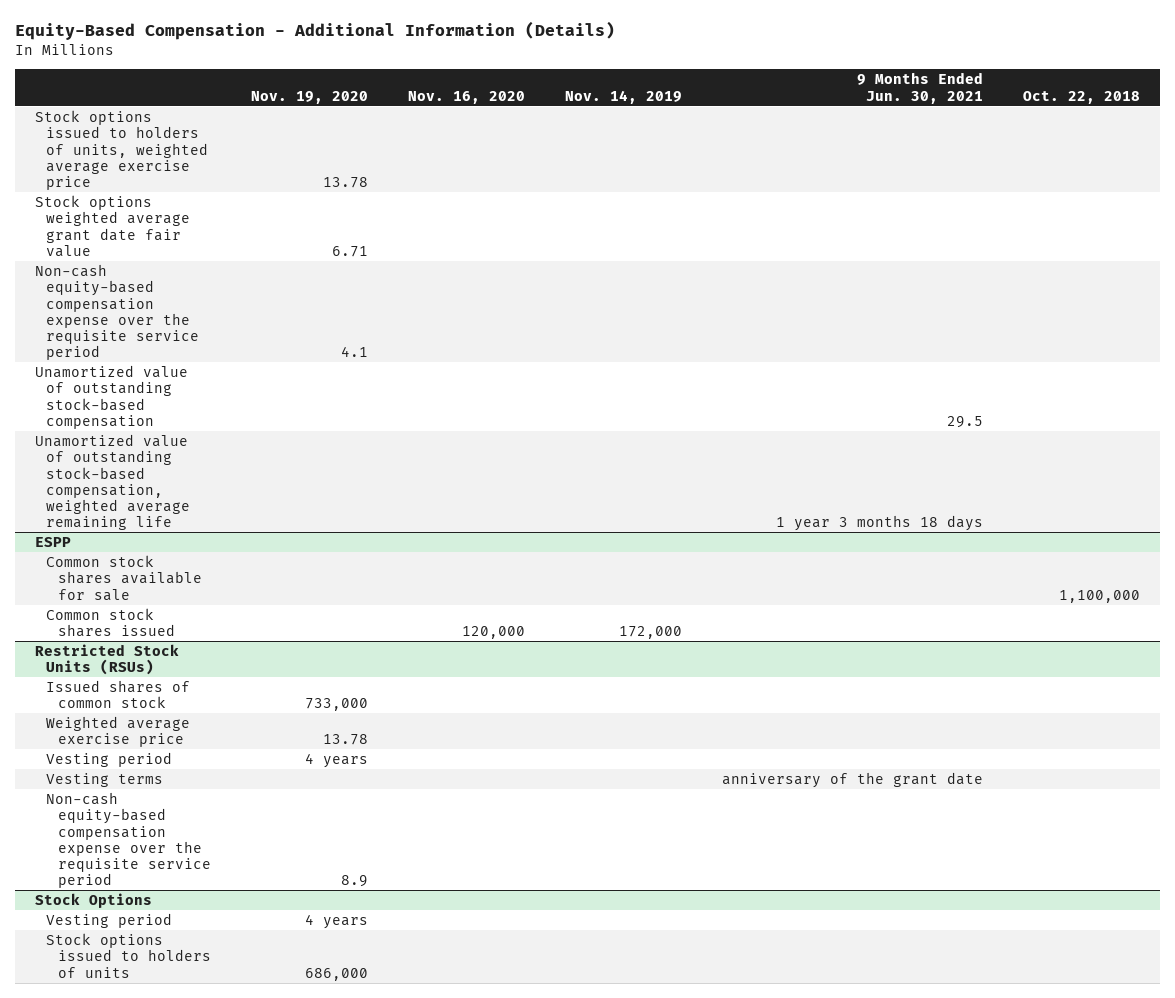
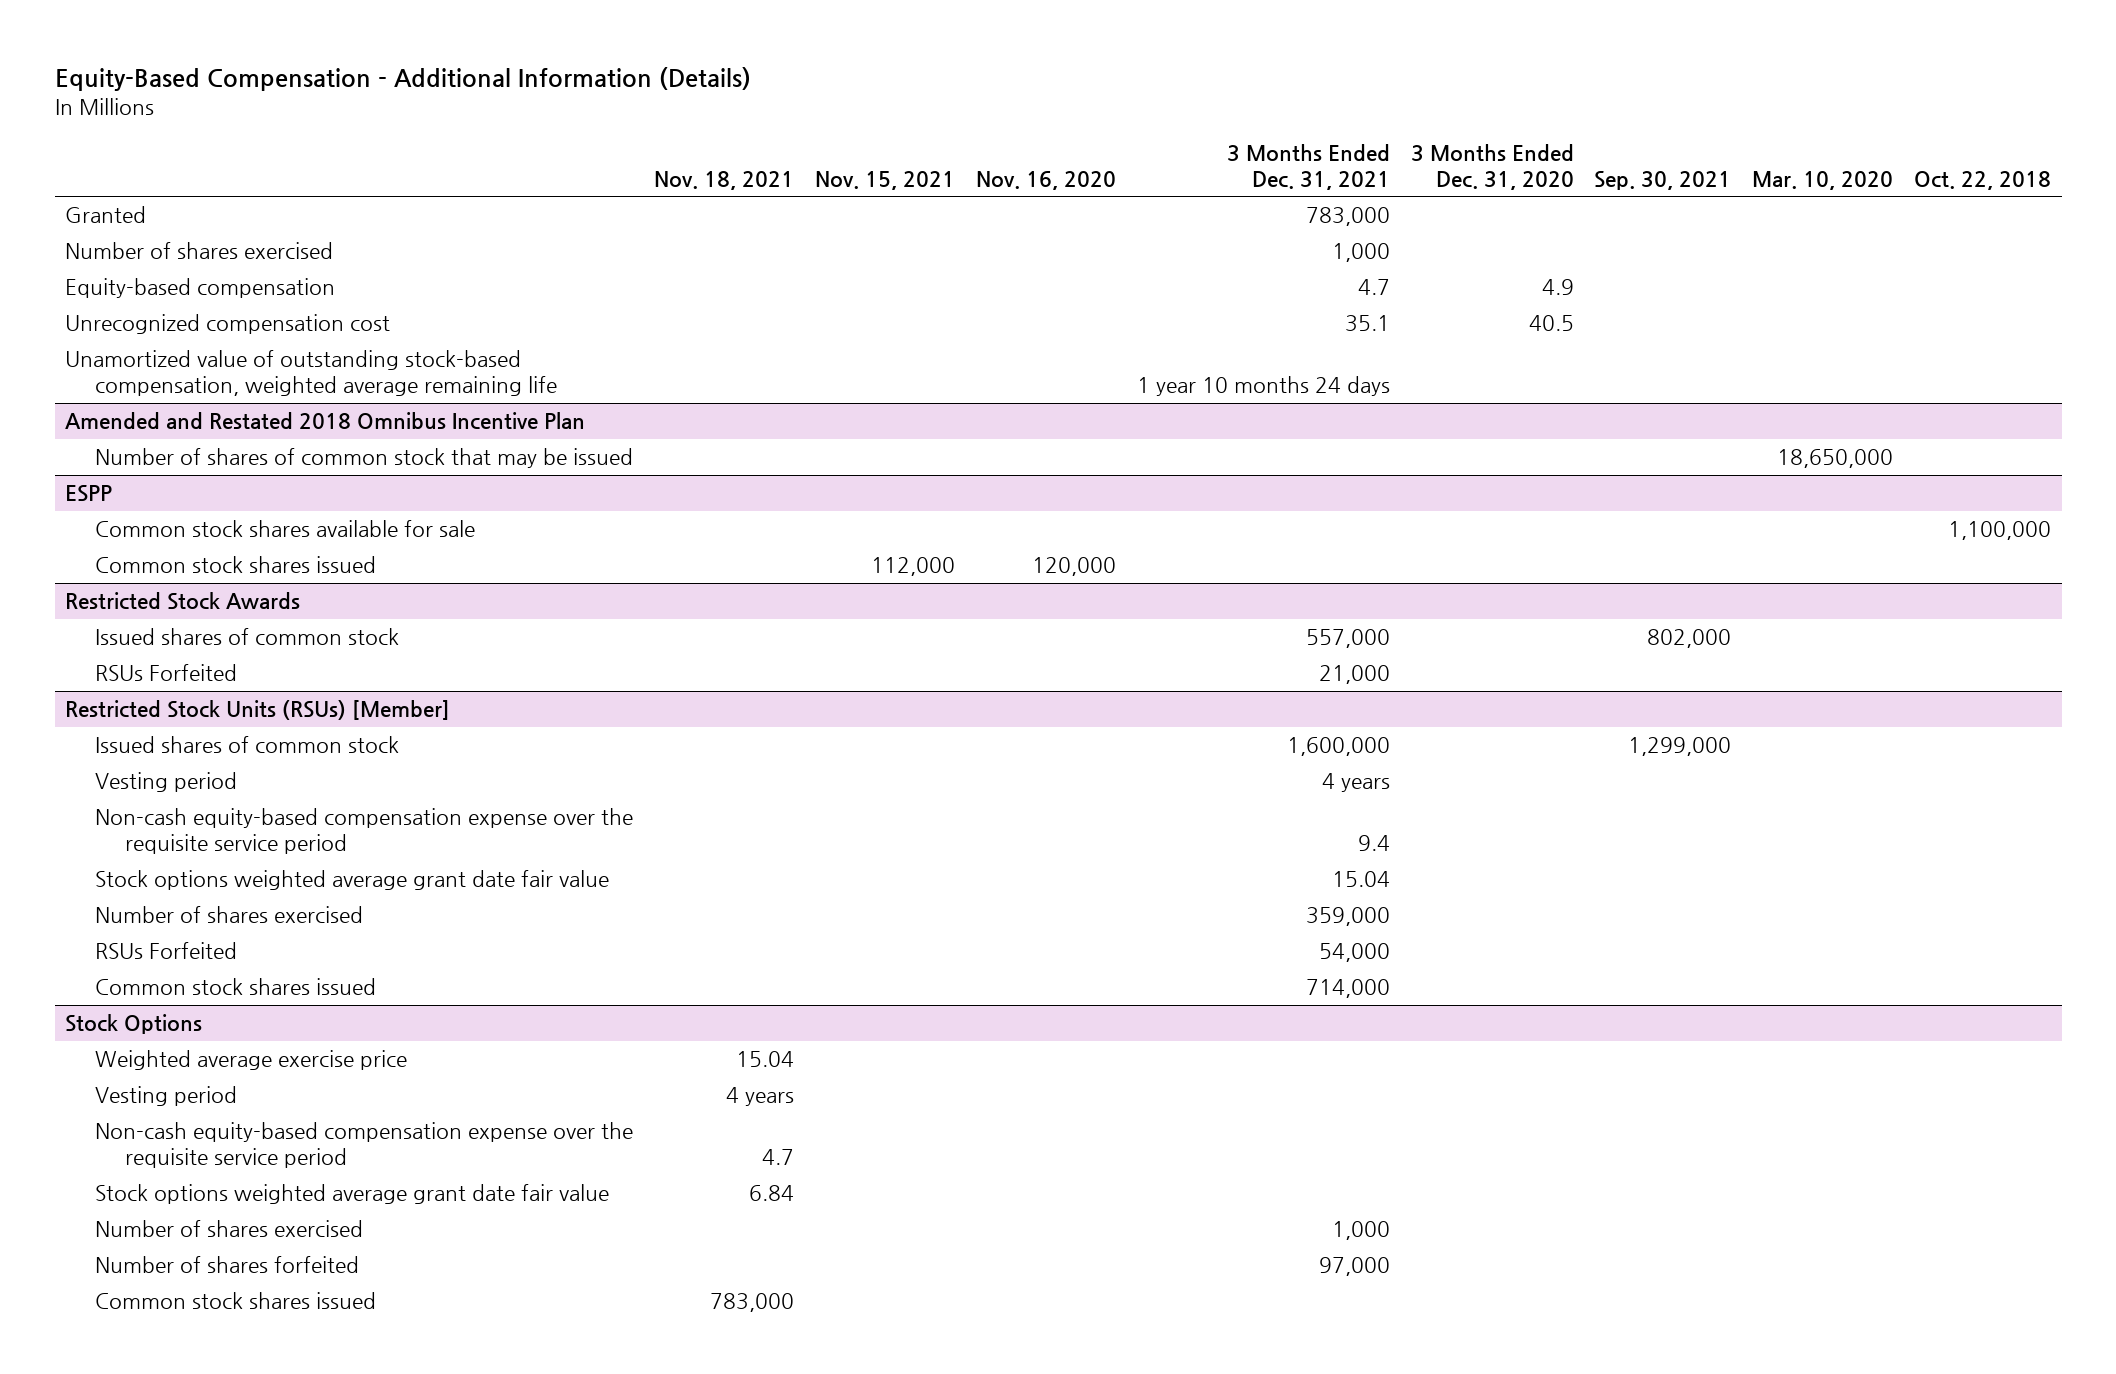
- | Nov. 19, 2020 | Nov. 16, 2020 | Nov. 14, 2019 | 9 Months Ended Jun. 30, 2021 | Oct. 22, 2018
+ | Nov. 18, 2021 | Nov. 15, 2021 | Nov. 16, 2020 | 3 Months Ended Dec. 31, 2021 | 3 Months Ended Dec. 31, 2020 | Sep. 30, 2021 | Mar. 10, 2020 | Oct. 22, 2018
- Stock options issued to holders of units, weighted average exercise price | 13.78 | | | |
- Stock options weighted average grant date fair value | 6.71 | | | |
- Non-cash equity-based compensation expense over the requisite service period | 4.1 | | | |
- Unamortized value of outstanding stock-based compensation | | | | 29.5 |
+ Granted | | | | 783,000 | | | |
+ Number of shares exercised | | | | 1,000 | | | |
+ Equity-based compensation | | | | 4.7 | 4.9 | | |
+ Unrecognized compensation cost | | | | 35.1 | 40.5 | | |
+ Amended and Restated 2018 Omnibus Incentive Plan
+ Number of shares of common stock that may be issued | | | | | | | 18,650,000 |
- Restricted Stock Units (RSUs)
+ Restricted Stock Awards
- Weighted average exercise price | 13.78 | | | |
- Vesting period | 4 years | | | |
- Vesting terms | | | | anniversary of the grant date |
- Non-cash equity-based compensation expense over the requisite service period | 8.9 | | | |
+ RSUs Forfeited | | | | 21,000 | | | |
+ Restricted Stock Units (RSUs) [Member]
+ Issued shares of common stock | | | | 1,600,000 | | 1,299,000 | |
+ Vesting period | | | | 4 years | | | |
+ Non-cash equity-based compensation expense over the requisite service period | | | | 9.4 | | | |
+ Stock options weighted average grant date fair value | | | | 15.04 | | | |
+ Number of shares exercised | | | | 359,000 | | | |
+ RSUs Forfeited | | | | 54,000 | | | |
+ Common stock shares issued | | | | 714,000 | | | |
@ Stock Options
+ Weighted average exercise price | 15.04 | | | | | | |
- Stock options issued to holders of units | 686,000 | | | |
+ Non-cash equity-based compensation expense over the requisite service period | 4.7 | | | | | | |
+ Stock options weighted average grant date fair value | 6.84 | | | | | | |
+ Number of shares exercised | | | | 1,000 | | | |
+ Number of shares forfeited | | | | 97,000 | | | |
+ Common stock shares issued | 783,000 | | | | | | |

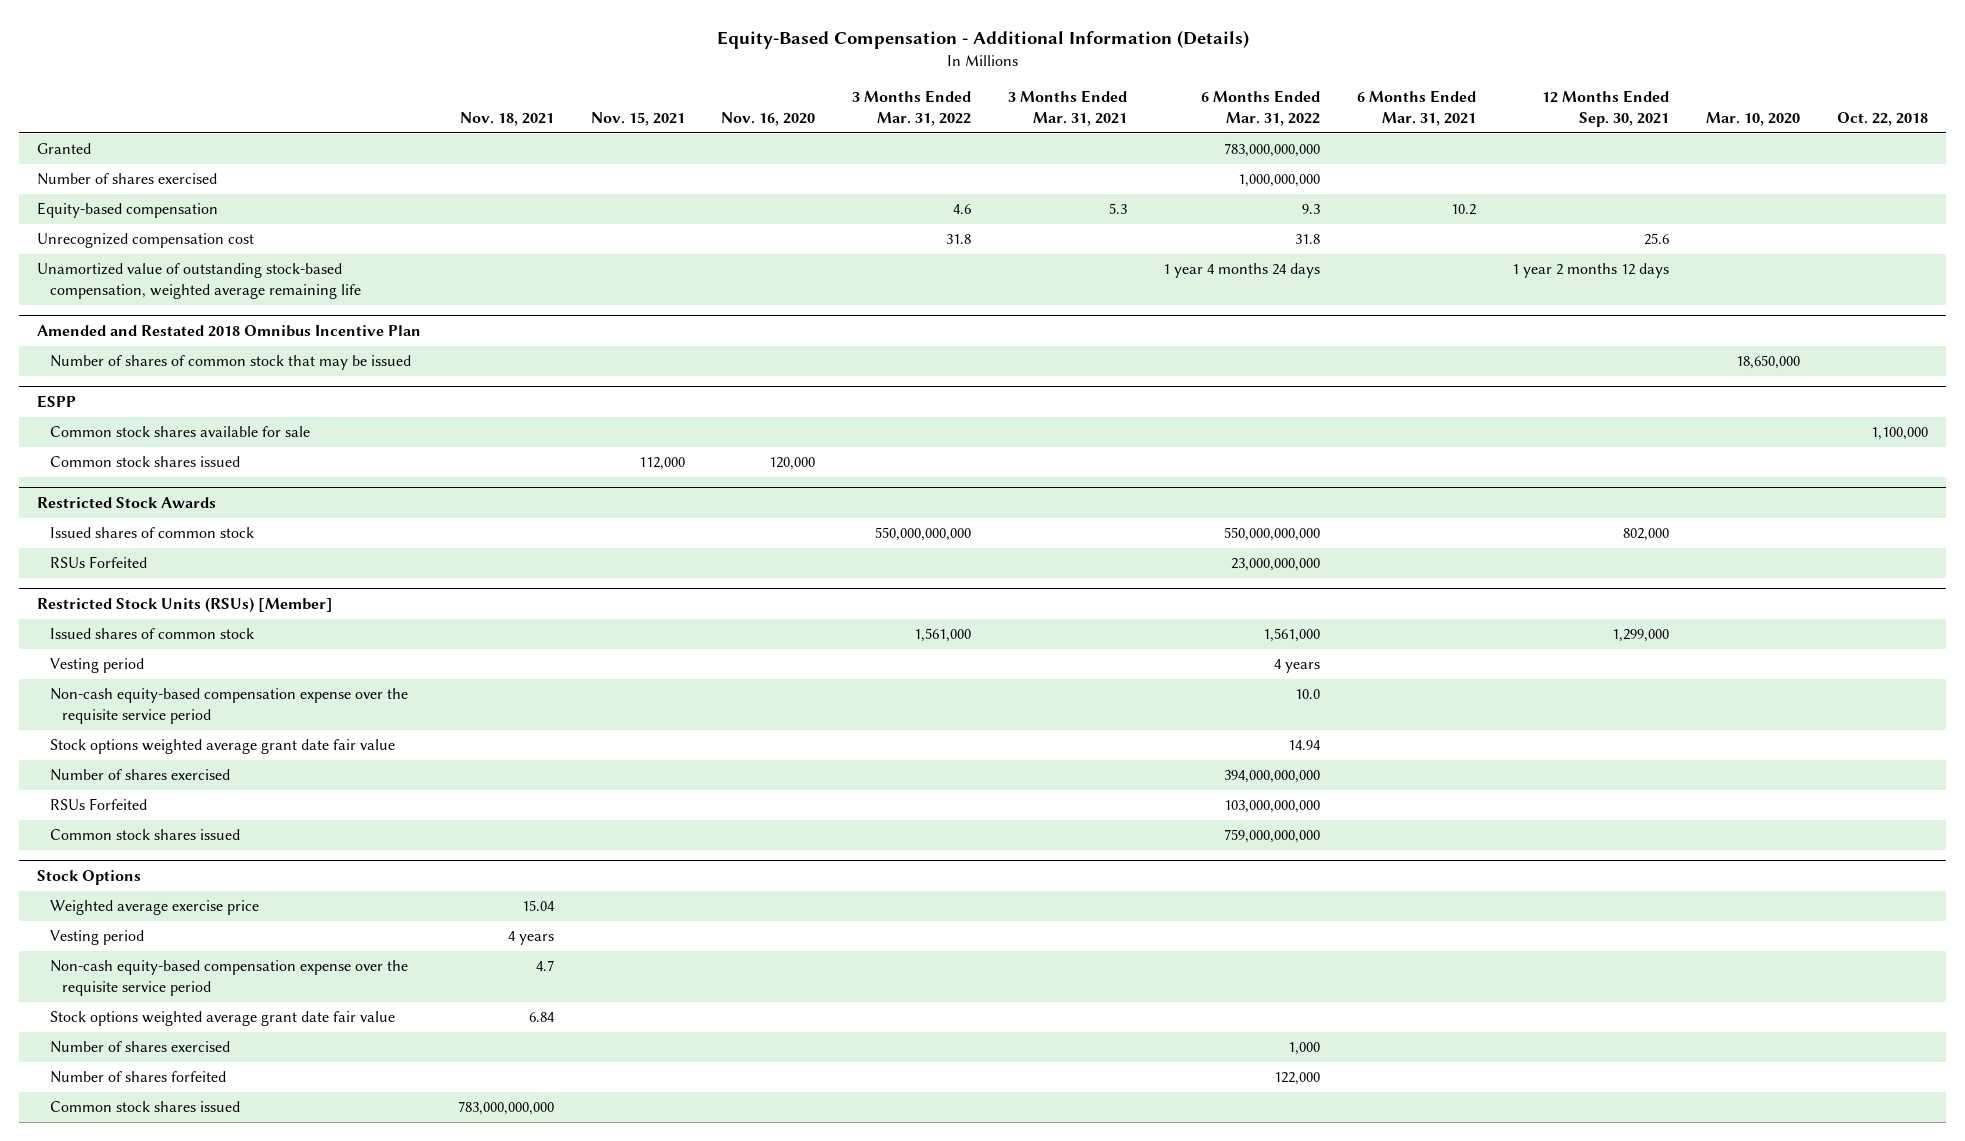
- | Nov. 18, 2021 | Nov. 15, 2021 | Nov. 16, 2020 | 3 Months Ended Dec. 31, 2021 | 3 Months Ended Dec. 31, 2020 | Sep. 30, 2021 | Mar. 10, 2020 | Oct. 22, 2018
+ | Nov. 18, 2021 | Nov. 15, 2021 | Nov. 16, 2020 | 3 Months Ended Mar. 31, 2022 | 3 Months Ended Mar. 31, 2021 | 6 Months Ended Mar. 31, 2022 | 6 Months Ended Mar. 31, 2021 | 12 Months Ended Sep. 30, 2021 | Mar. 10, 2020 | Oct. 22, 2018
@ Stock Options
- Common stock shares issued | 783,000 | | | | | | |
+ Common stock shares issued | 783,000,000,000 | | | | | | | | |

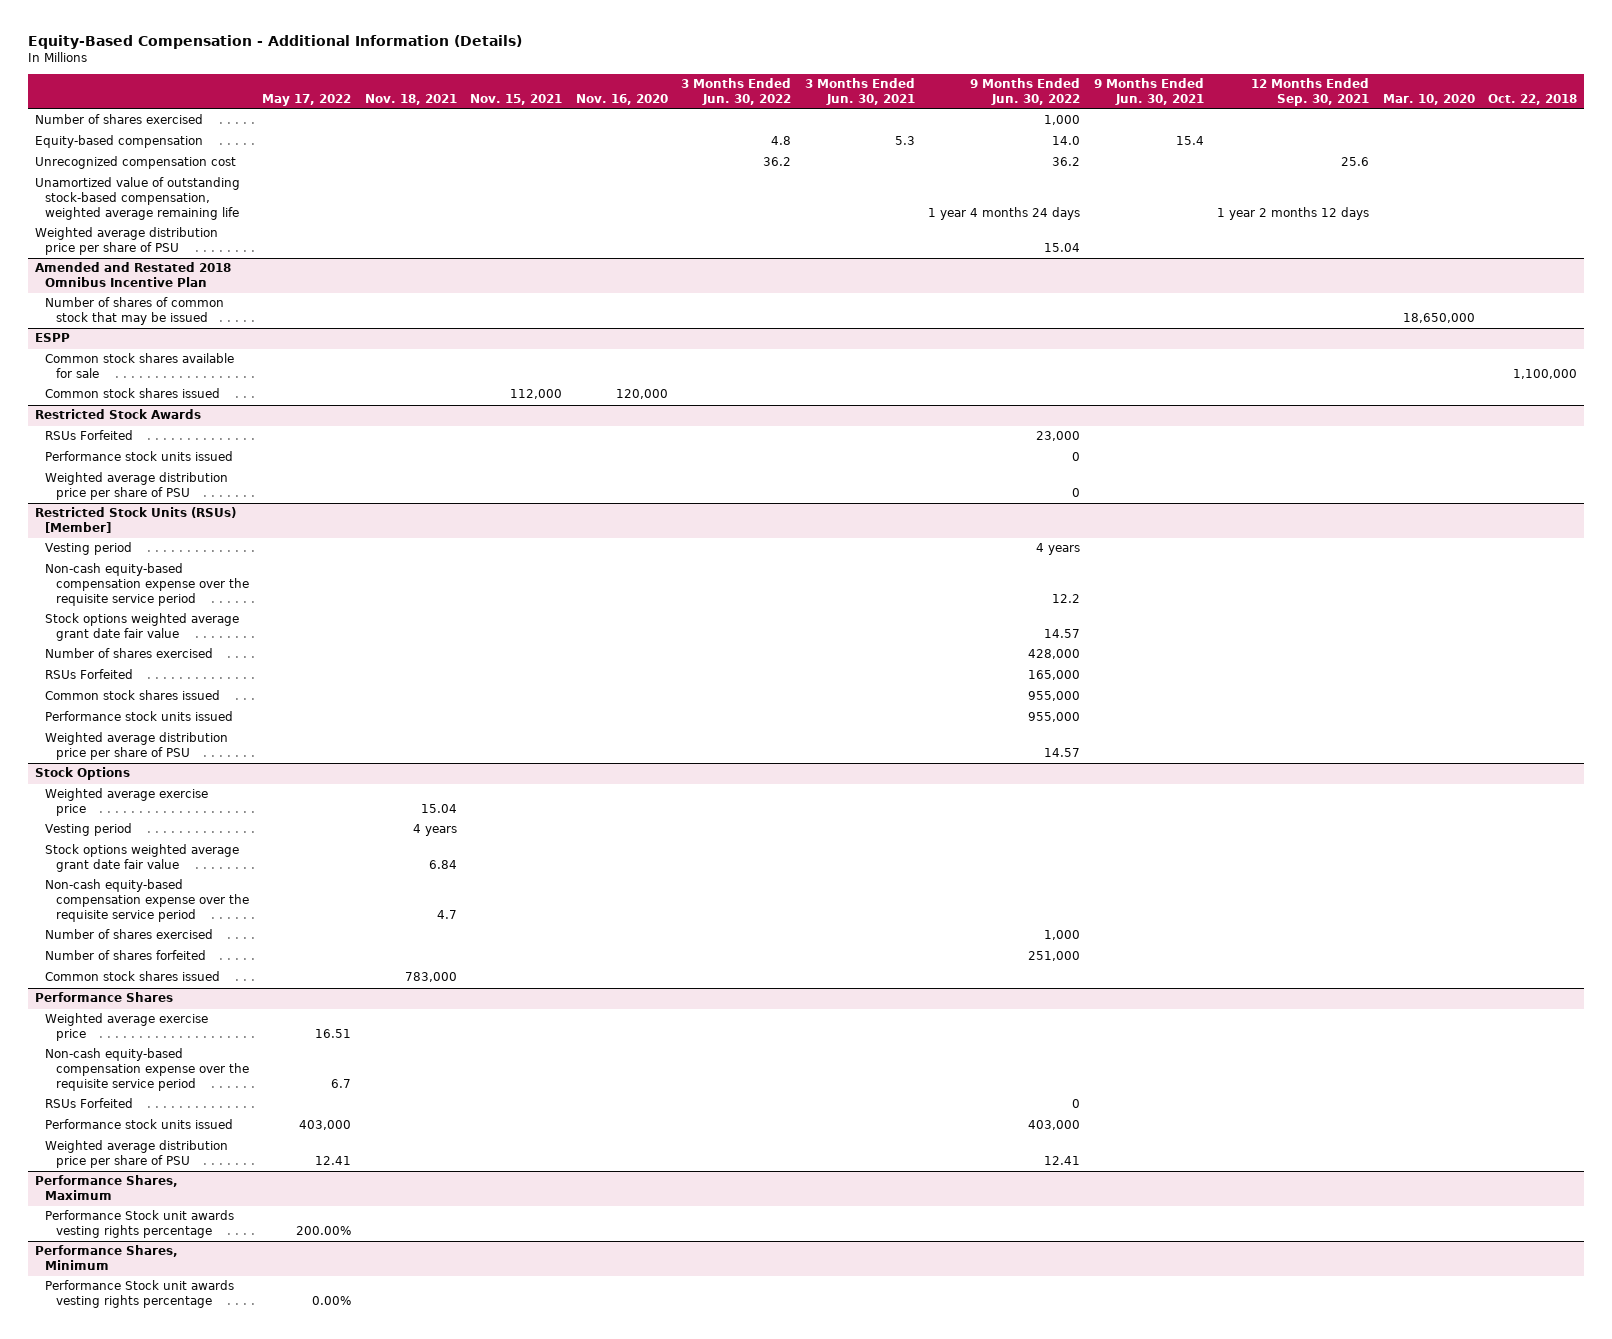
- | Nov. 18, 2021 | Nov. 15, 2021 | Nov. 16, 2020 | 3 Months Ended Mar. 31, 2022 | 3 Months Ended Mar. 31, 2021 | 6 Months Ended Mar. 31, 2022 | 6 Months Ended Mar. 31, 2021 | 12 Months Ended Sep. 30, 2021 | Mar. 10, 2020 | Oct. 22, 2018
+ | May 17, 2022 | Nov. 18, 2021 | Nov. 15, 2021 | Nov. 16, 2020 | 3 Months Ended Jun. 30, 2022 | 3 Months Ended Jun. 30, 2021 | 9 Months Ended Jun. 30, 2022 | 9 Months Ended Jun. 30, 2021 | 12 Months Ended Sep. 30, 2021 | Mar. 10, 2020 | Oct. 22, 2018
- Granted | | | | | | 783,000,000,000 | | | |
+ Weighted average distribution price per share of PSU | | | | | | | 15.04 | | | |
@ Restricted Stock Awards
- Issued shares of common stock | | | | 550,000,000,000 | | 550,000,000,000 | | 802,000 | |
+ Performance stock units issued | | | | | | | 0 | | | |
+ Weighted average distribution price per share of PSU | | | | | | | 0 | | | |
@ Restricted Stock Units (RSUs) [Member]
- Issued shares of common stock | | | | 1,561,000 | | 1,561,000 | | 1,299,000 | |
+ Performance stock units issued | | | | | | | 955,000 | | | |
+ Weighted average distribution price per share of PSU | | | | | | | 14.57 | | | |
@ Stock Options
moved down: Non-cash equity-based compensation expense over the requisite service period | | 4.7 | | | | | | | | |
- Common stock shares issued | 783,000,000,000 | | | | | | | | |
+ Common stock shares issued | | 783,000 | | | | | | | | |
+ Performance Shares
+ Weighted average exercise price | 16.51 | | | | | | | | | |
+ Non-cash equity-based compensation expense over the requisite service period | 6.7 | | | | | | | | | |
+ RSUs Forfeited | | | | | | | 0 | | | |
+ Performance stock units issued | 403,000 | | | | | | 403,000 | | | |
+ Weighted average distribution price per share of PSU | 12.41 | | | | | | 12.41 | | | |
+ Performance Shares, Maximum
+ Performance Stock unit awards vesting rights percentage | 200.00% | | | | | | | | | |
+ Performance Shares, Minimum
+ Performance Stock unit awards vesting rights percentage | 0.00% | | | | | | | | | |

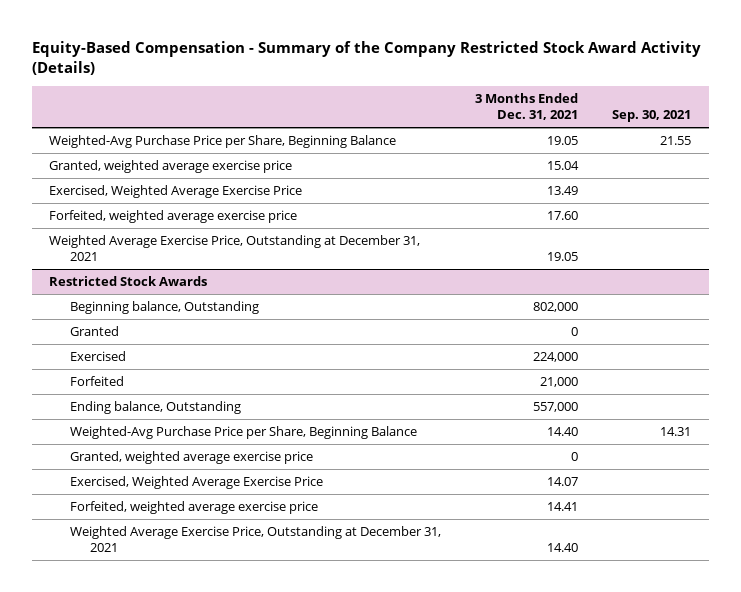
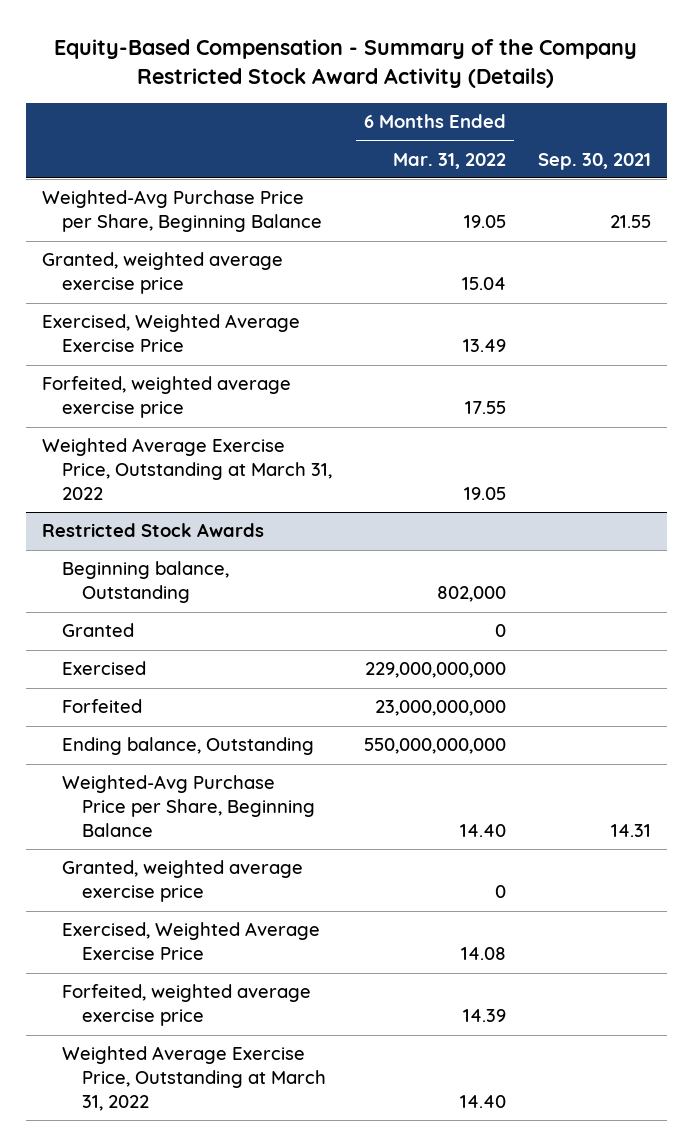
- | 3 Months Ended Dec. 31, 2021 | Sep. 30, 2021
+ | 6 Months Ended Mar. 31, 2022 | Sep. 30, 2021
- Weighted Average Exercise Price, Outstanding at December 31, 2021 | 19.05 |
+ Weighted Average Exercise Price, Outstanding at March 31, 2022 | 19.05 |
@ Restricted Stock Awards
- Weighted Average Exercise Price, Outstanding at December 31, 2021 | 14.40 |
+ Weighted Average Exercise Price, Outstanding at March 31, 2022 | 14.40 |

